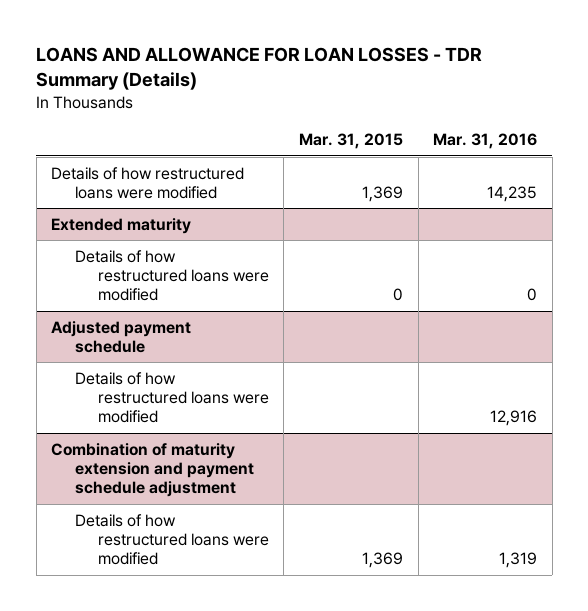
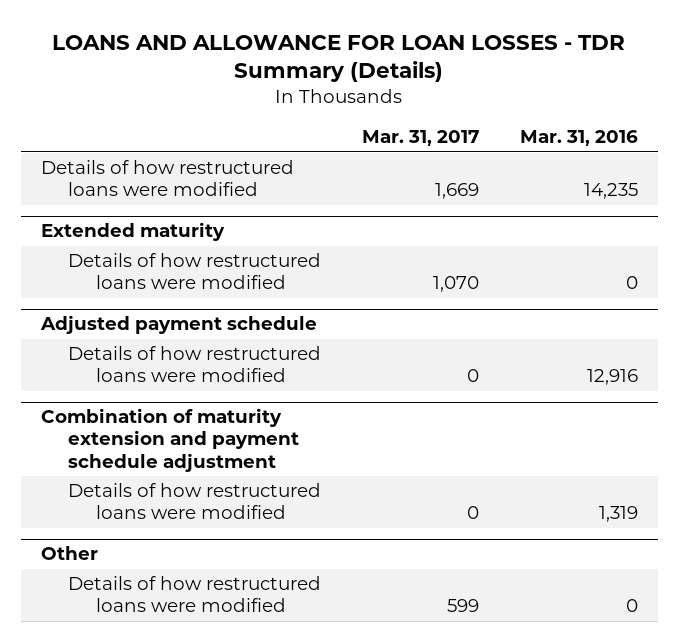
- | Mar. 31, 2015 | Mar. 31, 2016
+ | Mar. 31, 2017 | Mar. 31, 2016
+ Other
+ Details of how restructured loans were modified | 599 | 0

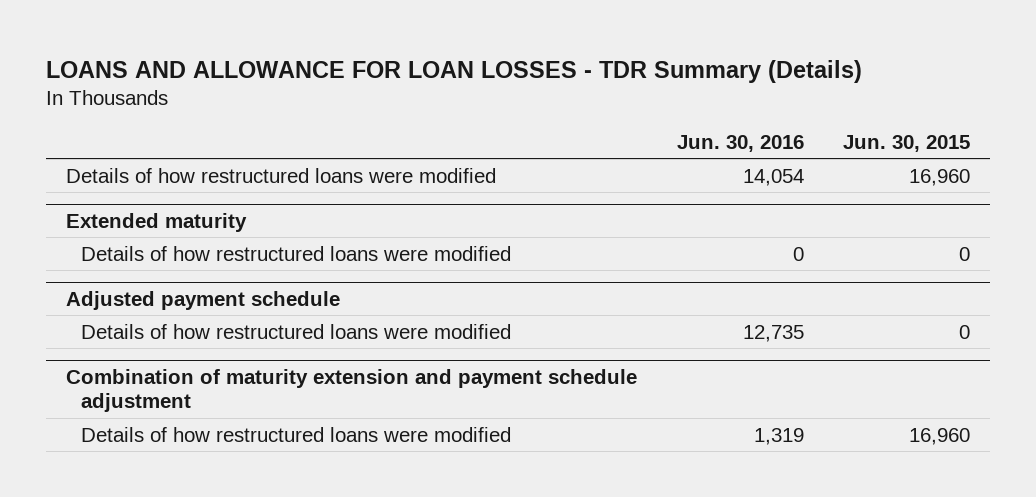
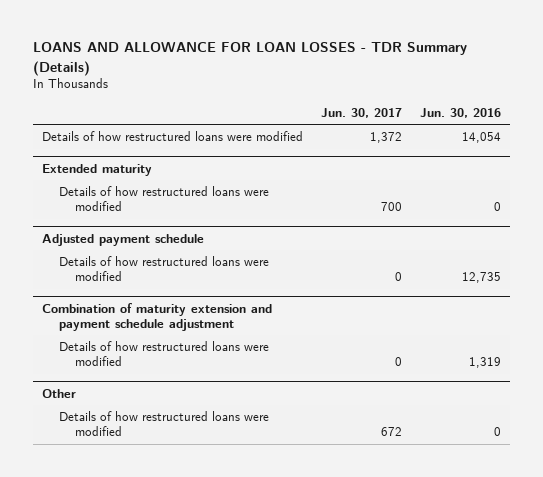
- | Jun. 30, 2016 | Jun. 30, 2015
+ | Jun. 30, 2017 | Jun. 30, 2016
+ Other
+ Details of how restructured loans were modified | 672 | 0

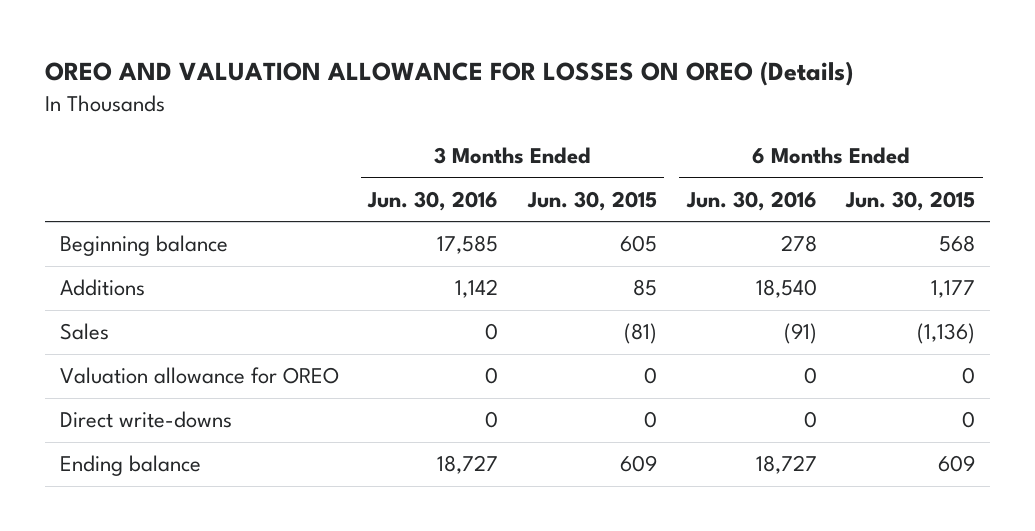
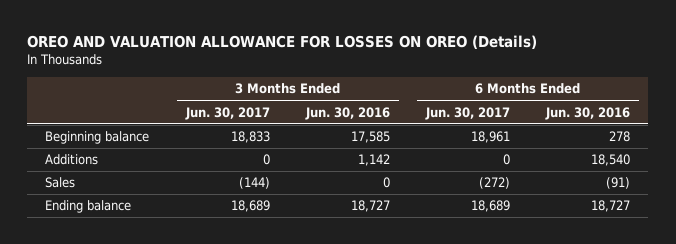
- | 3 Months Ended Jun. 30, 2016 | 3 Months Ended Jun. 30, 2015 | 6 Months Ended Jun. 30, 2016 | 6 Months Ended Jun. 30, 2015
+ | 3 Months Ended Jun. 30, 2017 | 3 Months Ended Jun. 30, 2016 | 6 Months Ended Jun. 30, 2017 | 6 Months Ended Jun. 30, 2016
- Valuation allowance for OREO | 0 | 0 | 0 | 0
- Direct write-downs | 0 | 0 | 0 | 0

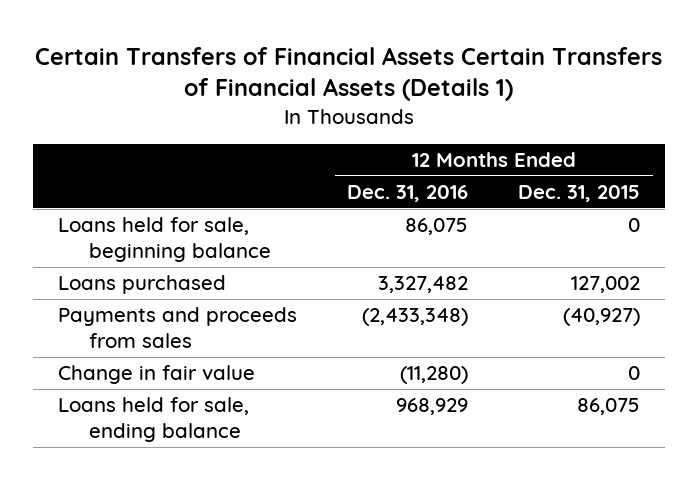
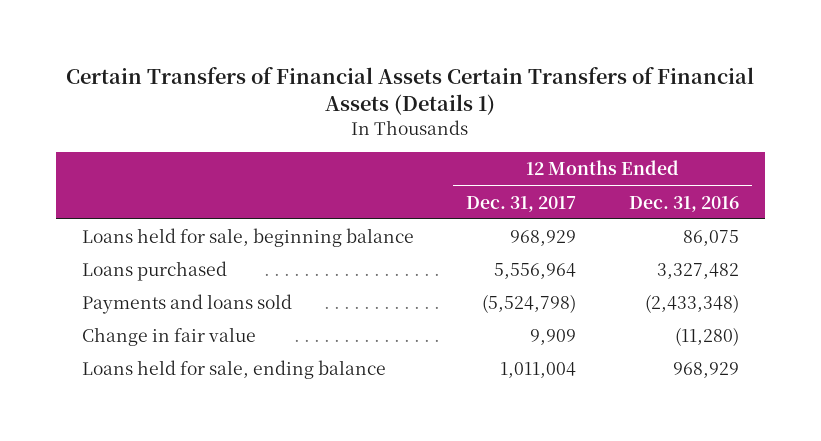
- | 12 Months Ended Dec. 31, 2016 | 12 Months Ended Dec. 31, 2015
+ | 12 Months Ended Dec. 31, 2017 | 12 Months Ended Dec. 31, 2016
- Payments and proceeds from sales | (2,433,348) | (40,927)
+ Payments and loans sold | (5,524,798) | (2,433,348)

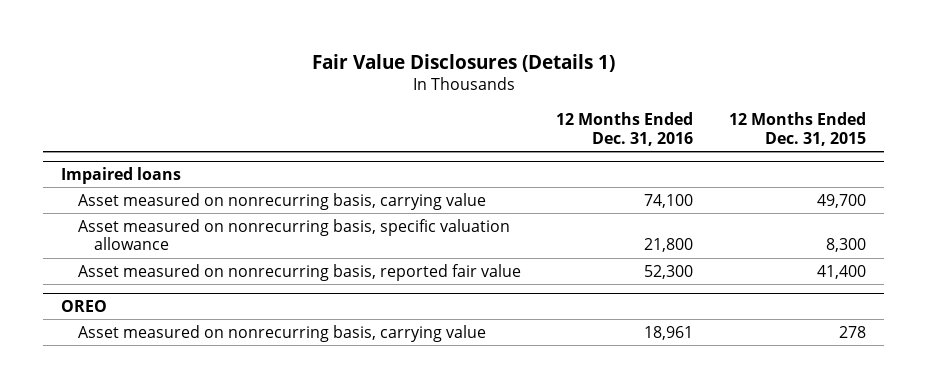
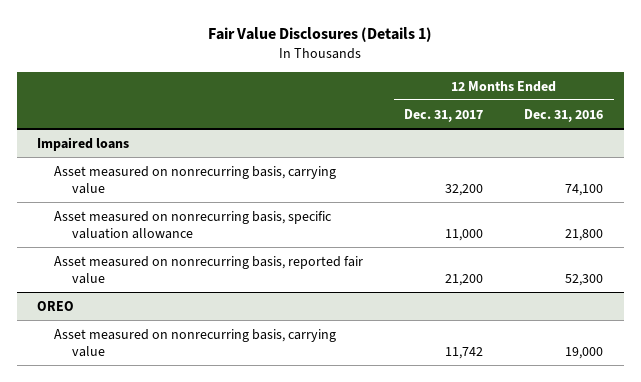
- | 12 Months Ended Dec. 31, 2016 | 12 Months Ended Dec. 31, 2015
+ | 12 Months Ended Dec. 31, 2017 | 12 Months Ended Dec. 31, 2016
@ OREO
- Asset measured on nonrecurring basis, carrying value | 18,961 | 278
+ Asset measured on nonrecurring basis, carrying value | 11,742 | 19,000

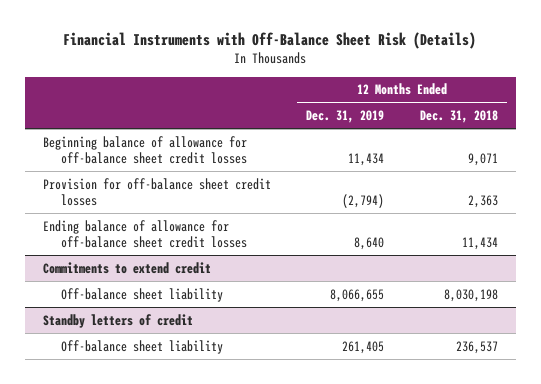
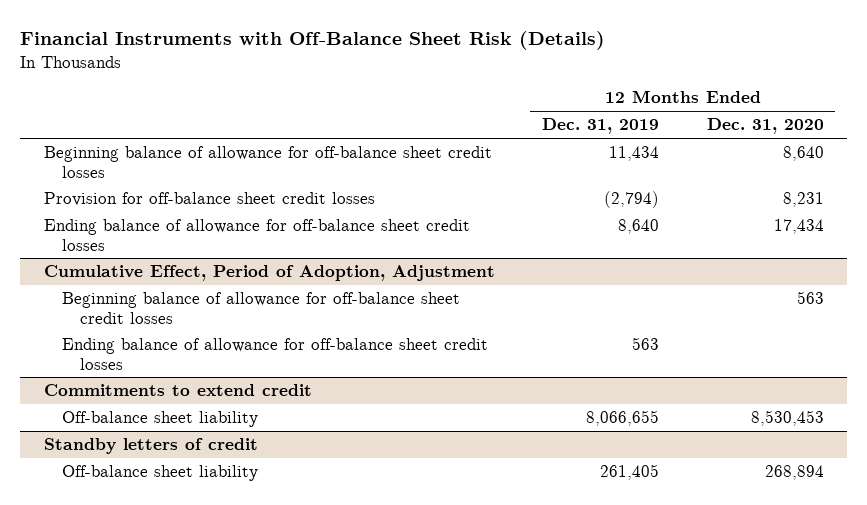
- | 12 Months Ended Dec. 31, 2019 | 12 Months Ended Dec. 31, 2018
+ | 12 Months Ended Dec. 31, 2019 | 12 Months Ended Dec. 31, 2020
+ Cumulative Effect, Period of Adoption, Adjustment
+ Beginning balance of allowance for off-balance sheet credit losses | | 563
+ Ending balance of allowance for off-balance sheet credit losses | 563 |

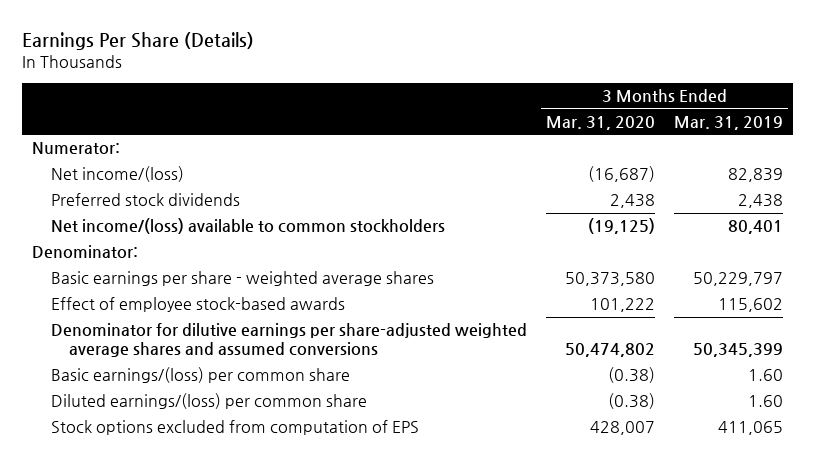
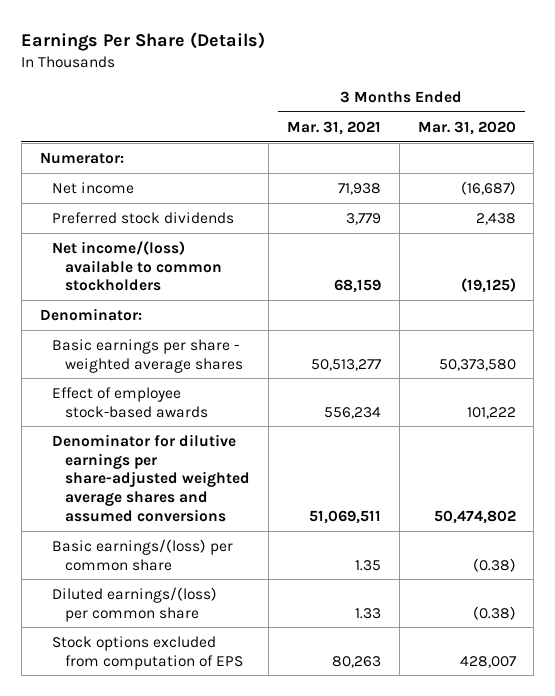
- | 3 Months Ended Mar. 31, 2020 | 3 Months Ended Mar. 31, 2019
+ | 3 Months Ended Mar. 31, 2021 | 3 Months Ended Mar. 31, 2020
- Net income/(loss) | (16,687) | 82,839
+ Net income | 71,938 | (16,687)

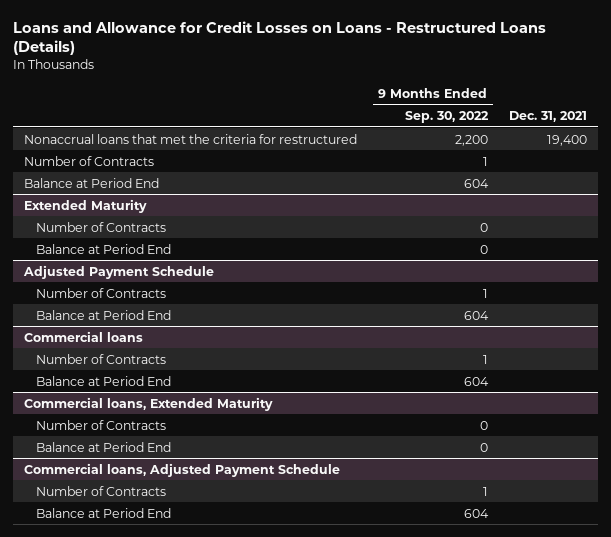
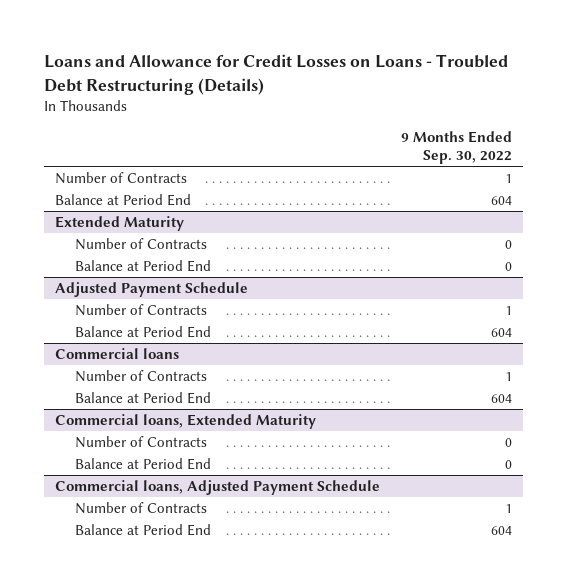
- Loans and Allowance for Credit Losses on Loans - Restructured Loans (Details)
+ Loans and Allowance for Credit Losses on Loans - Troubled Debt Restructuring (Details)
- | 9 Months Ended Sep. 30, 2022 | Dec. 31, 2021
+ | 9 Months Ended Sep. 30, 2022
- Nonaccrual loans that met the criteria for restructured | 2,200 | 19,400

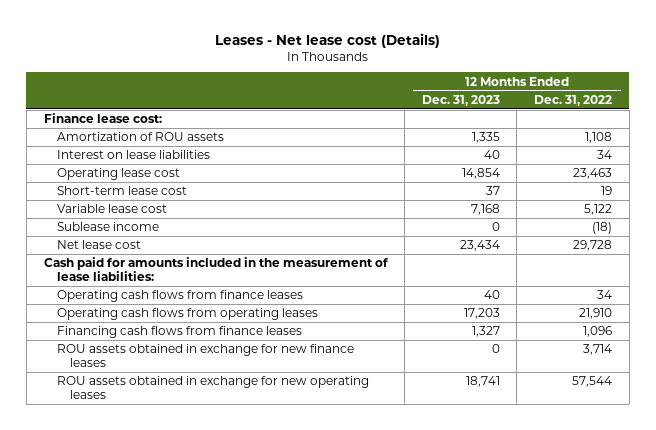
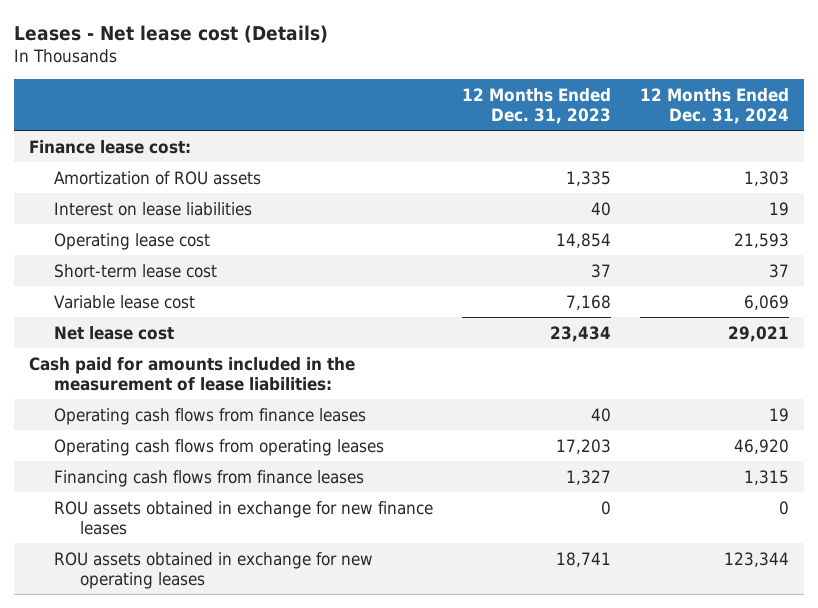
- | 12 Months Ended Dec. 31, 2023 | 12 Months Ended Dec. 31, 2022
+ | 12 Months Ended Dec. 31, 2023 | 12 Months Ended Dec. 31, 2024
- Sublease income | 0 | (18)

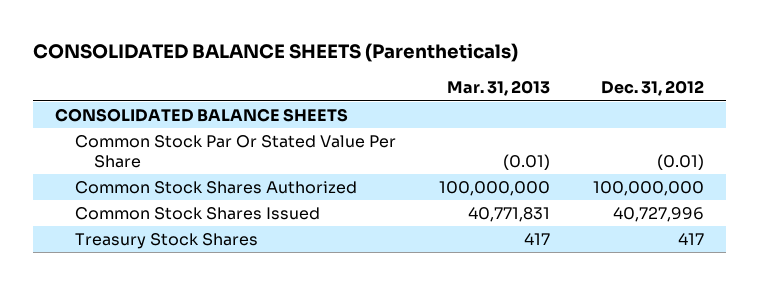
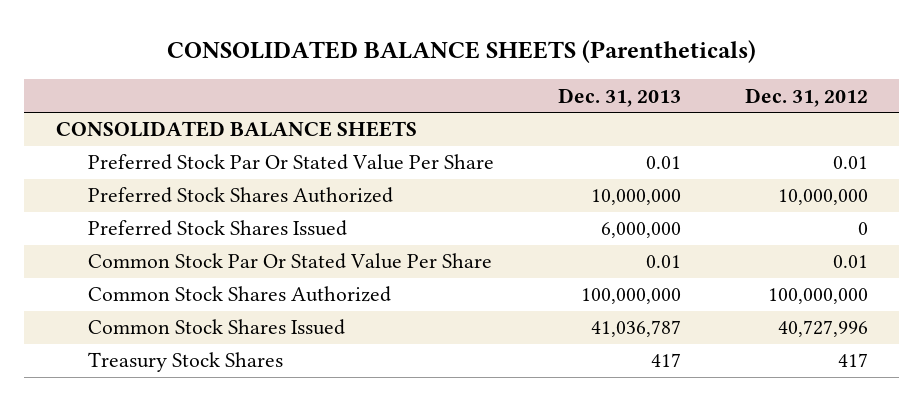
- | Mar. 31, 2013 | Dec. 31, 2012
+ | Dec. 31, 2013 | Dec. 31, 2012
- Common Stock Par Or Stated Value Per Share | (0.01) | (0.01)
+ Preferred Stock Par Or Stated Value Per Share | 0.01 | 0.01
+ Preferred Stock Shares Authorized | 10,000,000 | 10,000,000
+ Preferred Stock Shares Issued | 6,000,000 | 0
+ Common Stock Par Or Stated Value Per Share | 0.01 | 0.01

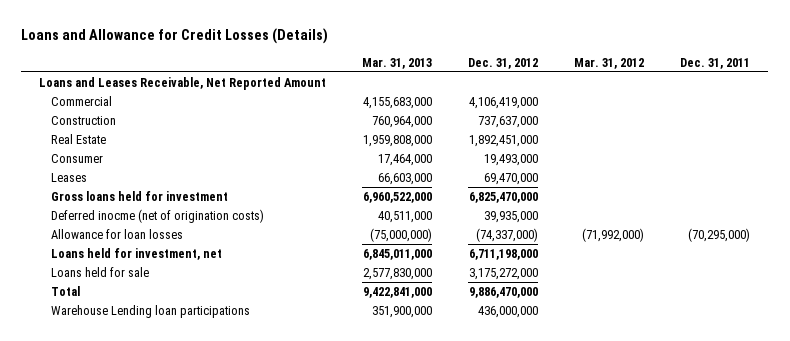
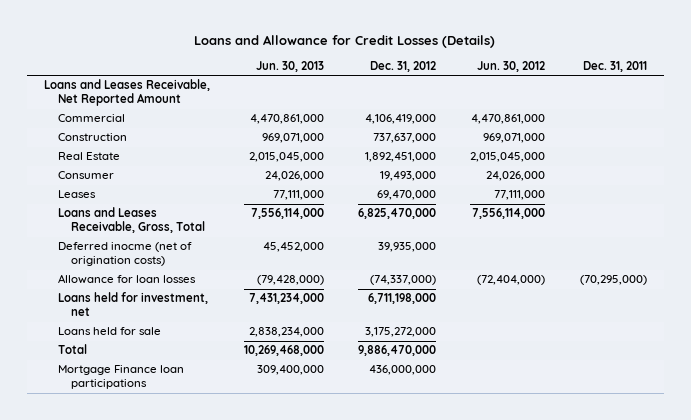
- | Mar. 31, 2013 | Dec. 31, 2012 | Mar. 31, 2012 | Dec. 31, 2011
+ | Jun. 30, 2013 | Dec. 31, 2012 | Jun. 30, 2012 | Dec. 31, 2011
- Gross loans held for investment | 6,960,522,000 | 6,825,470,000 | |
+ Loans and Leases Receivable, Gross, Total | 7,556,114,000 | 6,825,470,000 | 7,556,114,000 |
- Warehouse Lending loan participations | 351,900,000 | 436,000,000 | |
+ Mortgage Finance loan participations | 309,400,000 | 436,000,000 | |

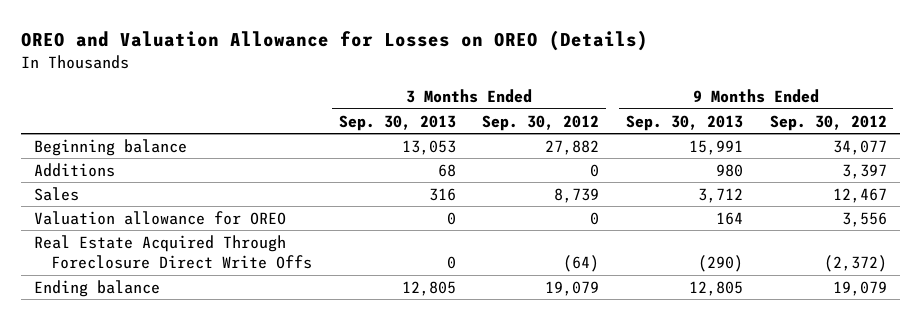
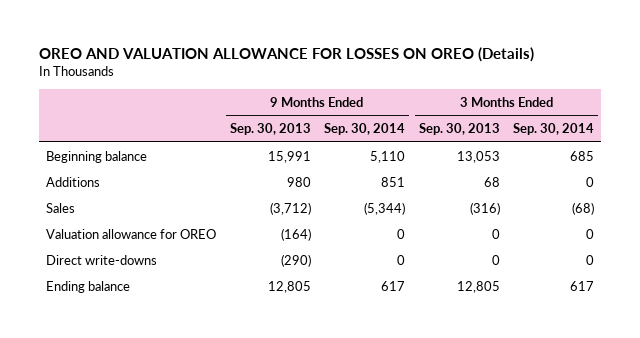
- OREO and Valuation Allowance for Losses on OREO (Details)
+ OREO AND VALUATION ALLOWANCE FOR LOSSES ON OREO (Details)
- | 3 Months Ended Sep. 30, 2013 | 3 Months Ended Sep. 30, 2012 | 9 Months Ended Sep. 30, 2013 | 9 Months Ended Sep. 30, 2012
+ | 9 Months Ended Sep. 30, 2013 | 9 Months Ended Sep. 30, 2014 | 3 Months Ended Sep. 30, 2013 | 3 Months Ended Sep. 30, 2014
- Sales | 316 | 8,739 | 3,712 | 12,467
- Valuation allowance for OREO | 0 | 0 | 164 | 3,556
- Real Estate Acquired Through Foreclosure Direct Write Offs | 0 | (64) | (290) | (2,372)
+ Sales | (3,712) | (5,344) | (316) | (68)
+ Valuation allowance for OREO | (164) | 0 | 0 | 0
+ Direct write-downs | (290) | 0 | 0 | 0

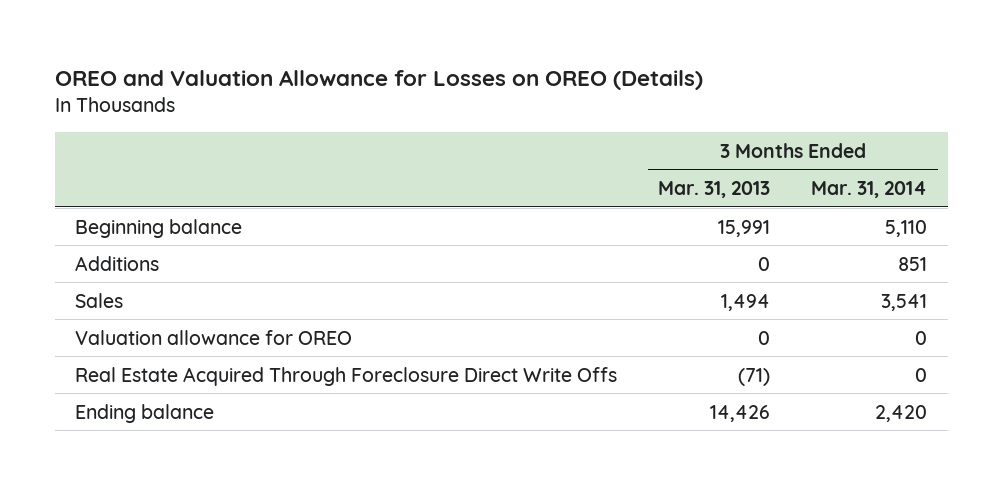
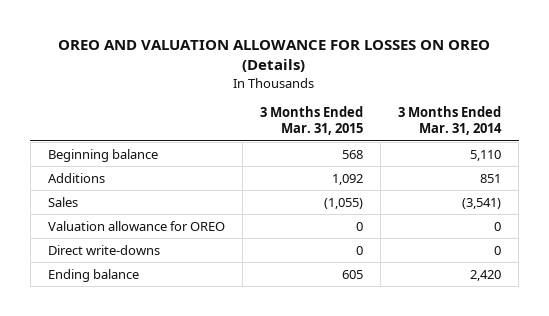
- OREO and Valuation Allowance for Losses on OREO (Details)
+ OREO AND VALUATION ALLOWANCE FOR LOSSES ON OREO (Details)
- | 3 Months Ended Mar. 31, 2013 | 3 Months Ended Mar. 31, 2014
+ | 3 Months Ended Mar. 31, 2015 | 3 Months Ended Mar. 31, 2014
- Sales | 1,494 | 3,541
+ Sales | (1,055) | (3,541)
- Real Estate Acquired Through Foreclosure Direct Write Offs | (71) | 0
+ Direct write-downs | 0 | 0

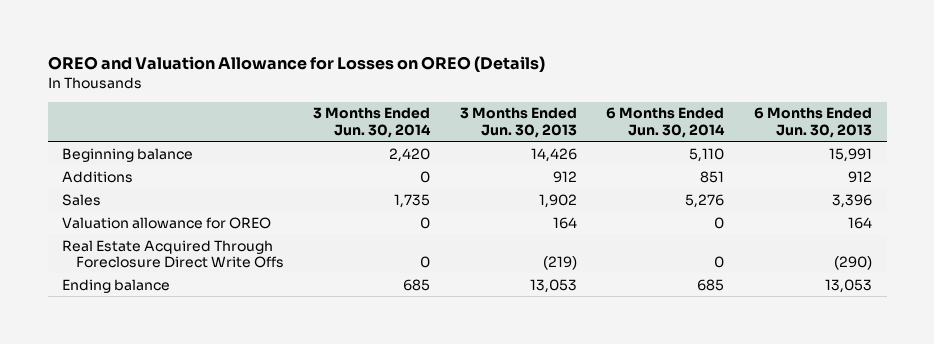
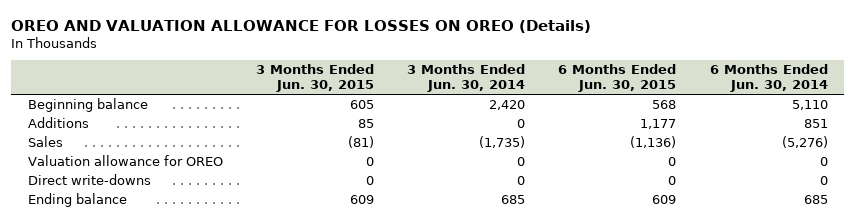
- OREO and Valuation Allowance for Losses on OREO (Details)
+ OREO AND VALUATION ALLOWANCE FOR LOSSES ON OREO (Details)
- | 3 Months Ended Jun. 30, 2014 | 3 Months Ended Jun. 30, 2013 | 6 Months Ended Jun. 30, 2014 | 6 Months Ended Jun. 30, 2013
+ | 3 Months Ended Jun. 30, 2015 | 3 Months Ended Jun. 30, 2014 | 6 Months Ended Jun. 30, 2015 | 6 Months Ended Jun. 30, 2014
- Sales | 1,735 | 1,902 | 5,276 | 3,396
+ Sales | (81) | (1,735) | (1,136) | (5,276)
- Real Estate Acquired Through Foreclosure Direct Write Offs | 0 | (219) | 0 | (290)
+ Direct write-downs | 0 | 0 | 0 | 0

